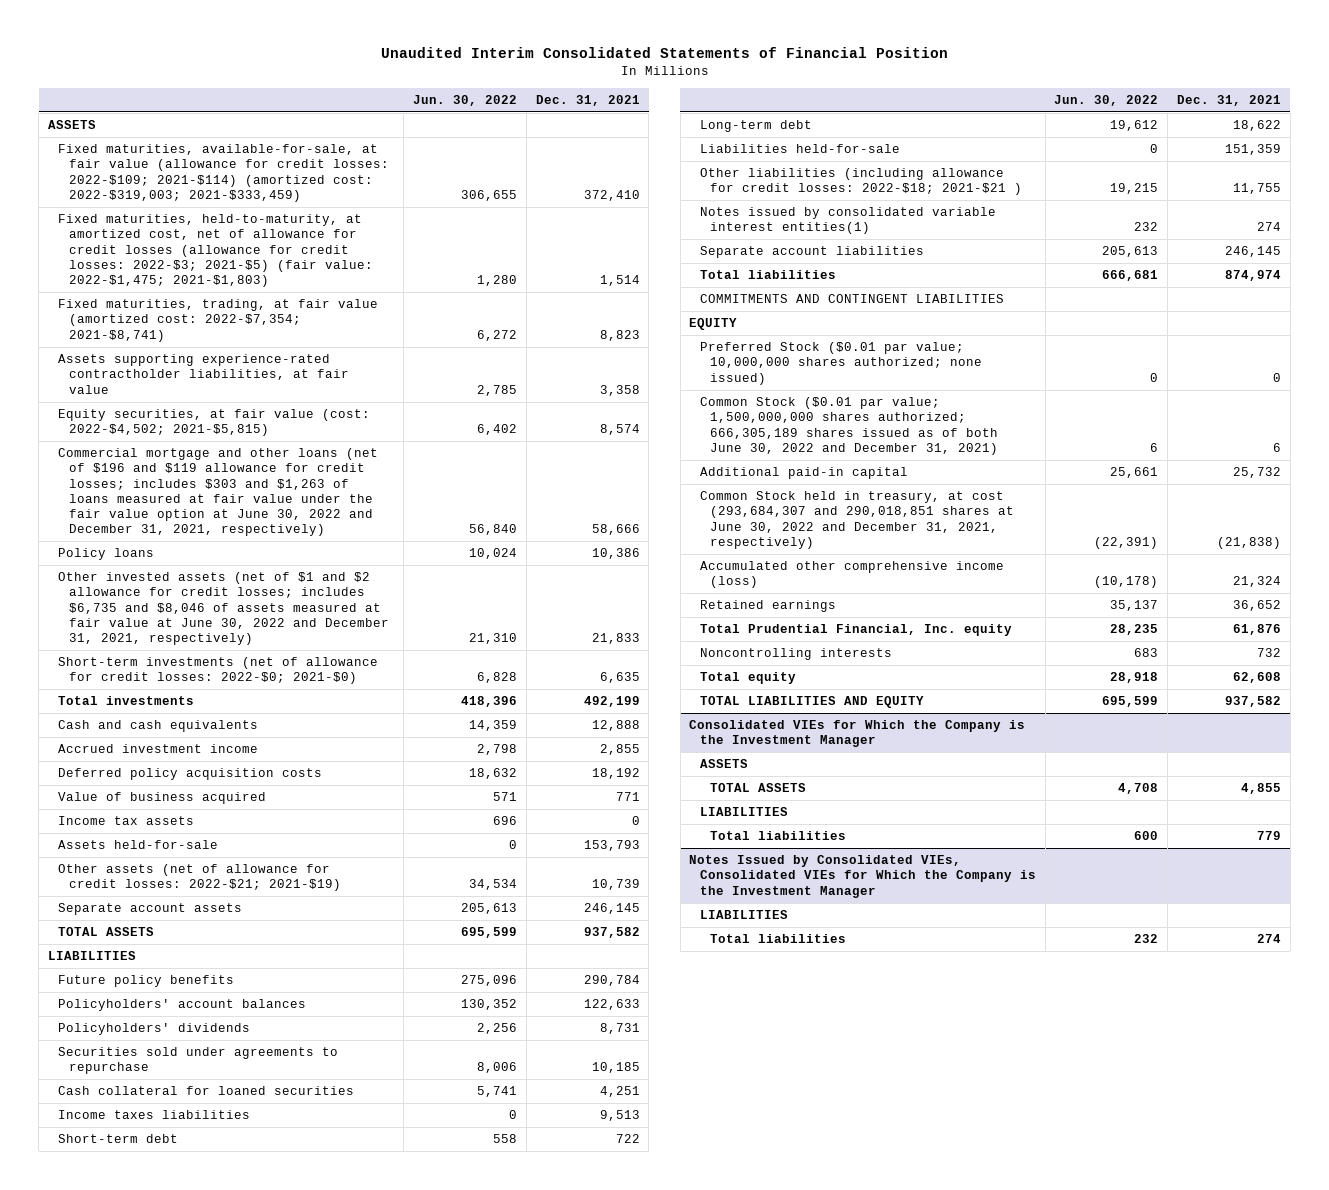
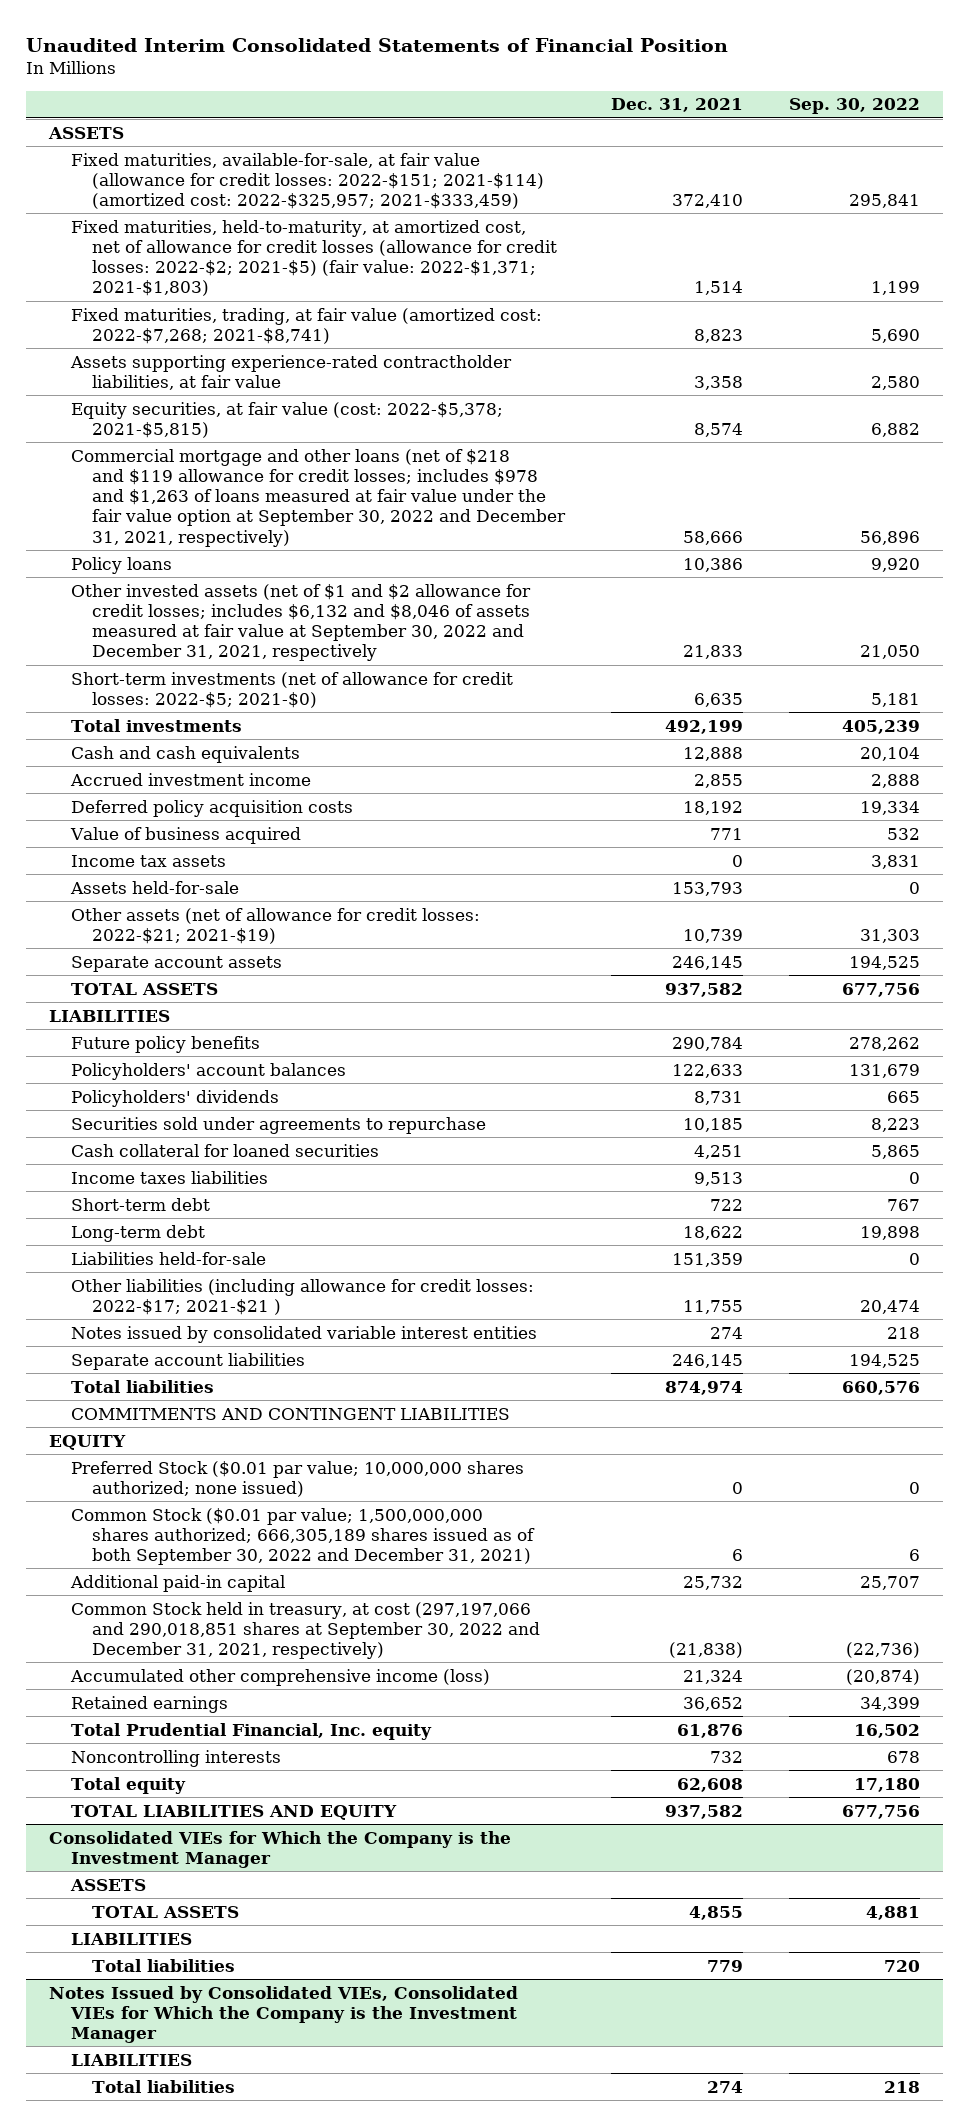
- | Jun. 30, 2022 | Dec. 31, 2021
+ | Dec. 31, 2021 | Sep. 30, 2022
- Fixed maturities, available-for-sale, at fair value (allowance for credit losses: 2022-$109; 2021-$114) (amortized cost: 2022-$319,003; 2021-$333,459) | 306,655 | 372,410
- Fixed maturities, held-to-maturity, at amortized cost, net of allowance for credit losses (allowance for credit losses: 2022-$3; 2021-$5) (fair value: 2022-$1,475; 2021-$1,803) | 1,280 | 1,514
- Fixed maturities, trading, at fair value (amortized cost: 2022-$7,354; 2021-$8,741) | 6,272 | 8,823
+ Fixed maturities, available-for-sale, at fair value (allowance for credit losses: 2022-$151; 2021-$114) (amortized cost: 2022-$325,957; 2021-$333,459) | 372,410 | 295,841
+ Fixed maturities, held-to-maturity, at amortized cost, net of allowance for credit losses (allowance for credit losses: 2022-$2; 2021-$5) (fair value: 2022-$1,371; 2021-$1,803) | 1,514 | 1,199
+ Fixed maturities, trading, at fair value (amortized cost: 2022-$7,268; 2021-$8,741) | 8,823 | 5,690
- Equity securities, at fair value (cost: 2022-$4,502; 2021-$5,815) | 6,402 | 8,574
- Commercial mortgage and other loans (net of $196 and $119 allowance for credit losses; includes $303 and $1,263 of loans measured at fair value under the fair value option at June 30, 2022 and December 31, 2021, respectively) | 56,840 | 58,666
+ Equity securities, at fair value (cost: 2022-$5,378; 2021-$5,815) | 8,574 | 6,882
+ Commercial mortgage and other loans (net of $218 and $119 allowance for credit losses; includes $978 and $1,263 of loans measured at fair value under the fair value option at September 30, 2022 and December 31, 2021, respectively) | 58,666 | 56,896
- Other invested assets (net of $1 and $2 allowance for credit losses; includes $6,735 and $8,046 of assets measured at fair value at June 30, 2022 and December 31, 2021, respectively) | 21,310 | 21,833
- Short-term investments (net of allowance for credit losses: 2022-$0; 2021-$0) | 6,828 | 6,635
+ Other invested assets (net of $1 and $2 allowance for credit losses; includes $6,132 and $8,046 of assets measured at fair value at September 30, 2022 and December 31, 2021, respectively | 21,833 | 21,050
+ Short-term investments (net of allowance for credit losses: 2022-$5; 2021-$0) | 6,635 | 5,181
- Other liabilities (including allowance for credit losses: 2022-$18; 2021-$21 ) | 19,215 | 11,755
- Notes issued by consolidated variable interest entities(1) | 232 | 274
+ Other liabilities (including allowance for credit losses: 2022-$17; 2021-$21 ) | 11,755 | 20,474
+ Notes issued by consolidated variable interest entities | 274 | 218
- Common Stock ($0.01 par value; 1,500,000,000 shares authorized; 666,305,189 shares issued as of both June 30, 2022 and December 31, 2021) | 6 | 6
+ Common Stock ($0.01 par value; 1,500,000,000 shares authorized; 666,305,189 shares issued as of both September 30, 2022 and December 31, 2021) | 6 | 6
- Common Stock held in treasury, at cost (293,684,307 and 290,018,851 shares at June 30, 2022 and December 31, 2021, respectively) | (22,391) | (21,838)
+ Common Stock held in treasury, at cost (297,197,066 and 290,018,851 shares at September 30, 2022 and December 31, 2021, respectively) | (21,838) | (22,736)

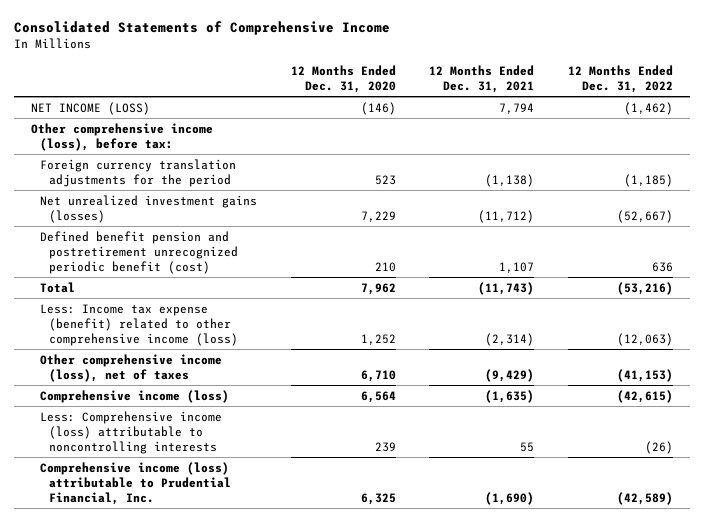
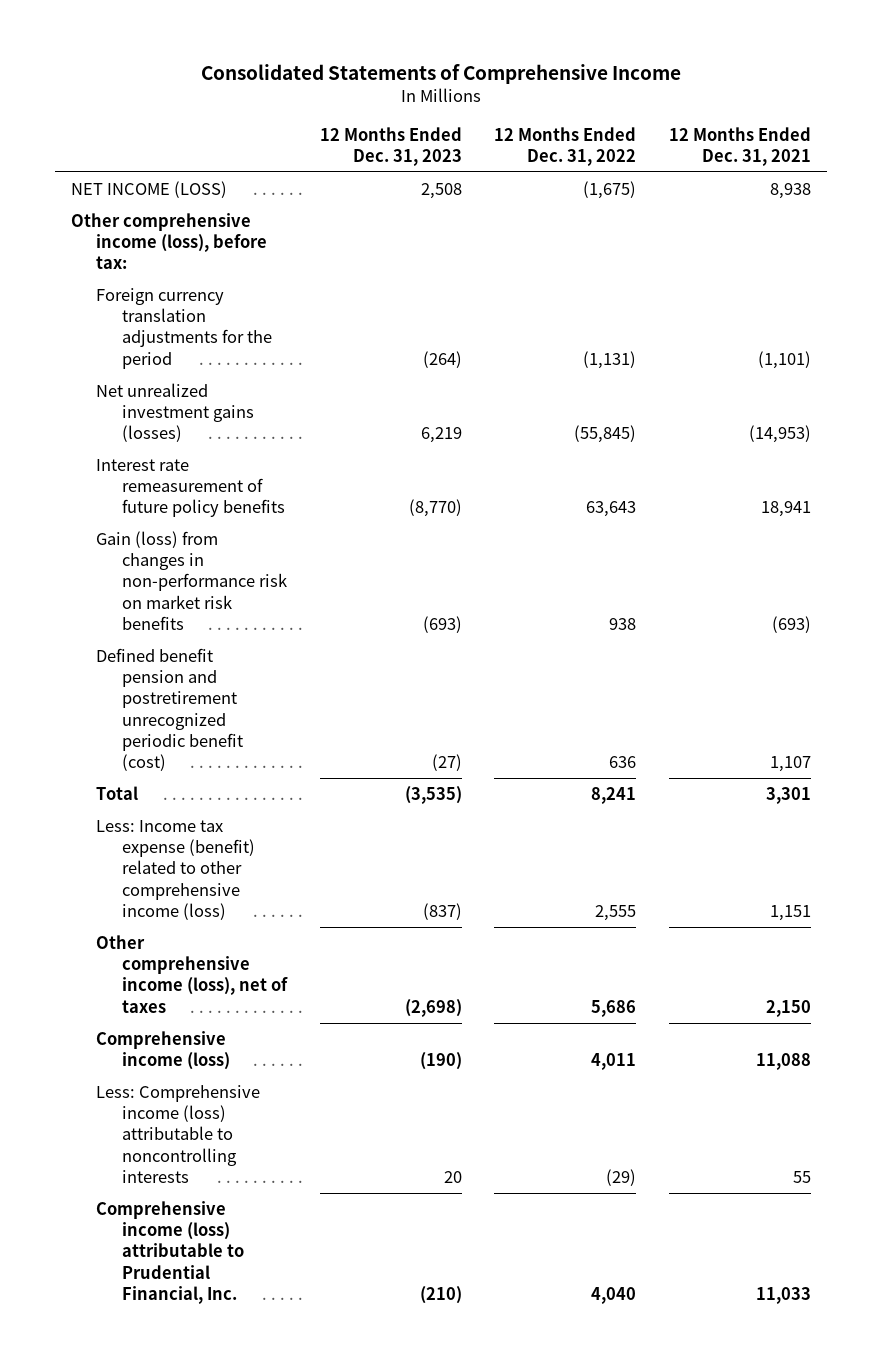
- | 12 Months Ended Dec. 31, 2020 | 12 Months Ended Dec. 31, 2021 | 12 Months Ended Dec. 31, 2022
+ | 12 Months Ended Dec. 31, 2023 | 12 Months Ended Dec. 31, 2022 | 12 Months Ended Dec. 31, 2021
- NET INCOME (LOSS) | (146) | 7,794 | (1,462)
+ NET INCOME (LOSS) | 2,508 | (1,675) | 8,938
- Foreign currency translation adjustments for the period | 523 | (1,138) | (1,185)
- Net unrealized investment gains (losses) | 7,229 | (11,712) | (52,667)
+ Foreign currency translation adjustments for the period | (264) | (1,131) | (1,101)
+ Net unrealized investment gains (losses) | 6,219 | (55,845) | (14,953)
+ Interest rate remeasurement of future policy benefits | (8,770) | 63,643 | 18,941
+ Gain (loss) from changes in non-performance risk on market risk benefits | (693) | 938 | (693)
- Total | 7,962 | (11,743) | (53,216)
- Less: Income tax expense (benefit) related to other comprehensive income (loss) | 1,252 | (2,314) | (12,063)
- Other comprehensive income (loss), net of taxes | 6,710 | (9,429) | (41,153)
- Comprehensive income (loss) | 6,564 | (1,635) | (42,615)
- Less: Comprehensive income (loss) attributable to noncontrolling interests | 239 | 55 | (26)
- Comprehensive income (loss) attributable to Prudential Financial, Inc. | 6,325 | (1,690) | (42,589)
+ Total | (3,535) | 8,241 | 3,301
+ Less: Income tax expense (benefit) related to other comprehensive income (loss) | (837) | 2,555 | 1,151
+ Other comprehensive income (loss), net of taxes | (2,698) | 5,686 | 2,150
+ Comprehensive income (loss) | (190) | 4,011 | 11,088
+ Less: Comprehensive income (loss) attributable to noncontrolling interests | 20 | (29) | 55
+ Comprehensive income (loss) attributable to Prudential Financial, Inc. | (210) | 4,040 | 11,033

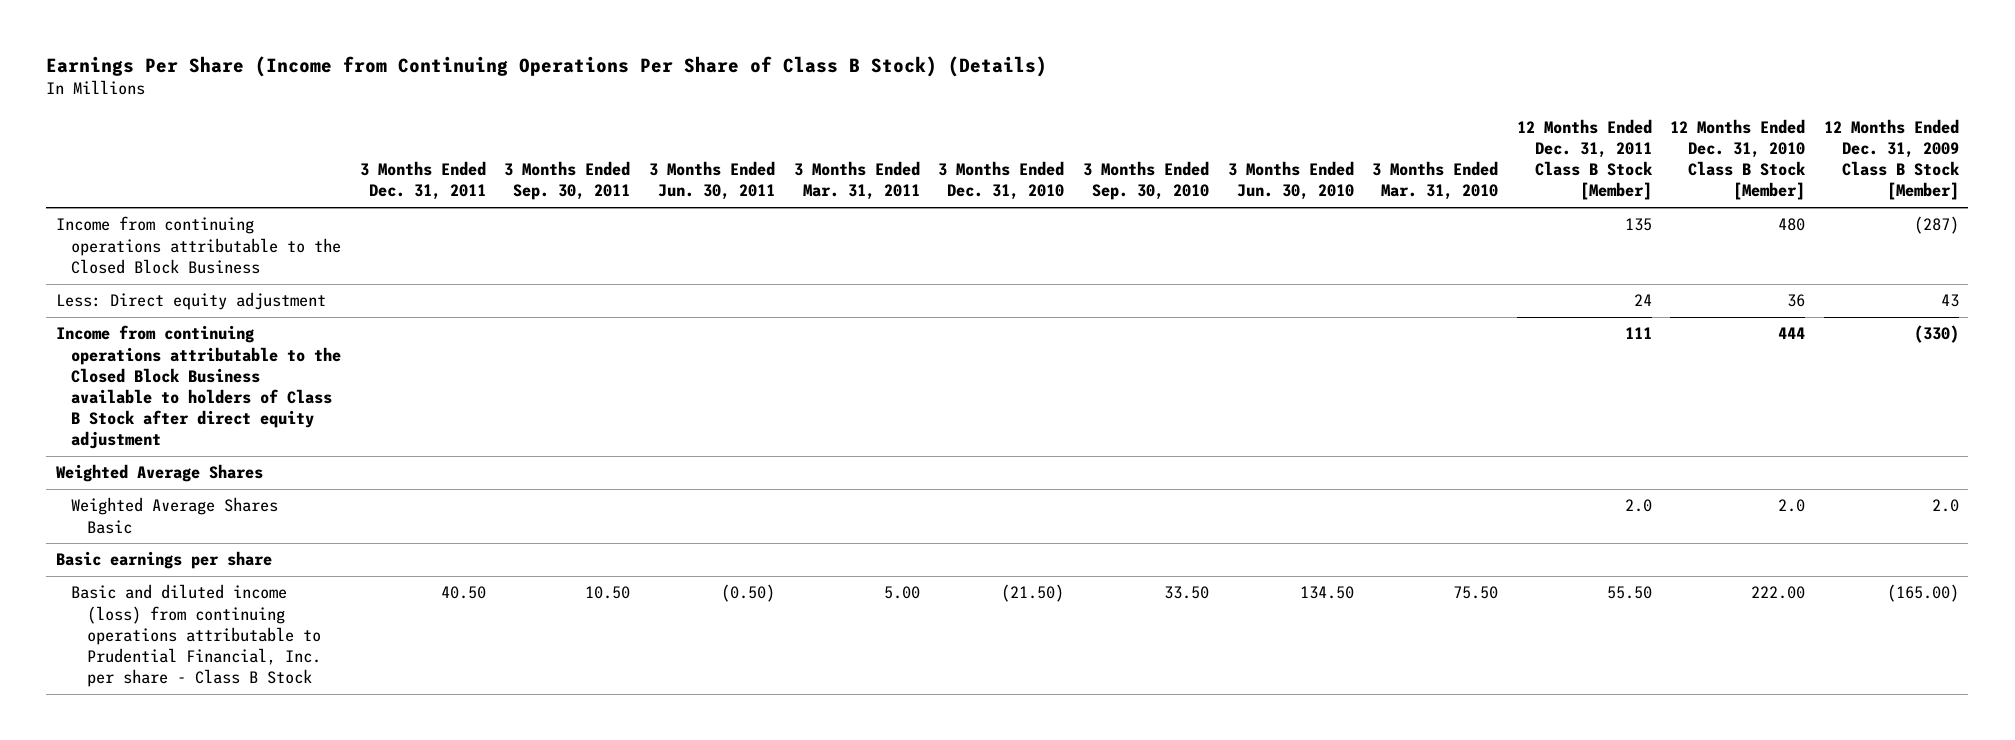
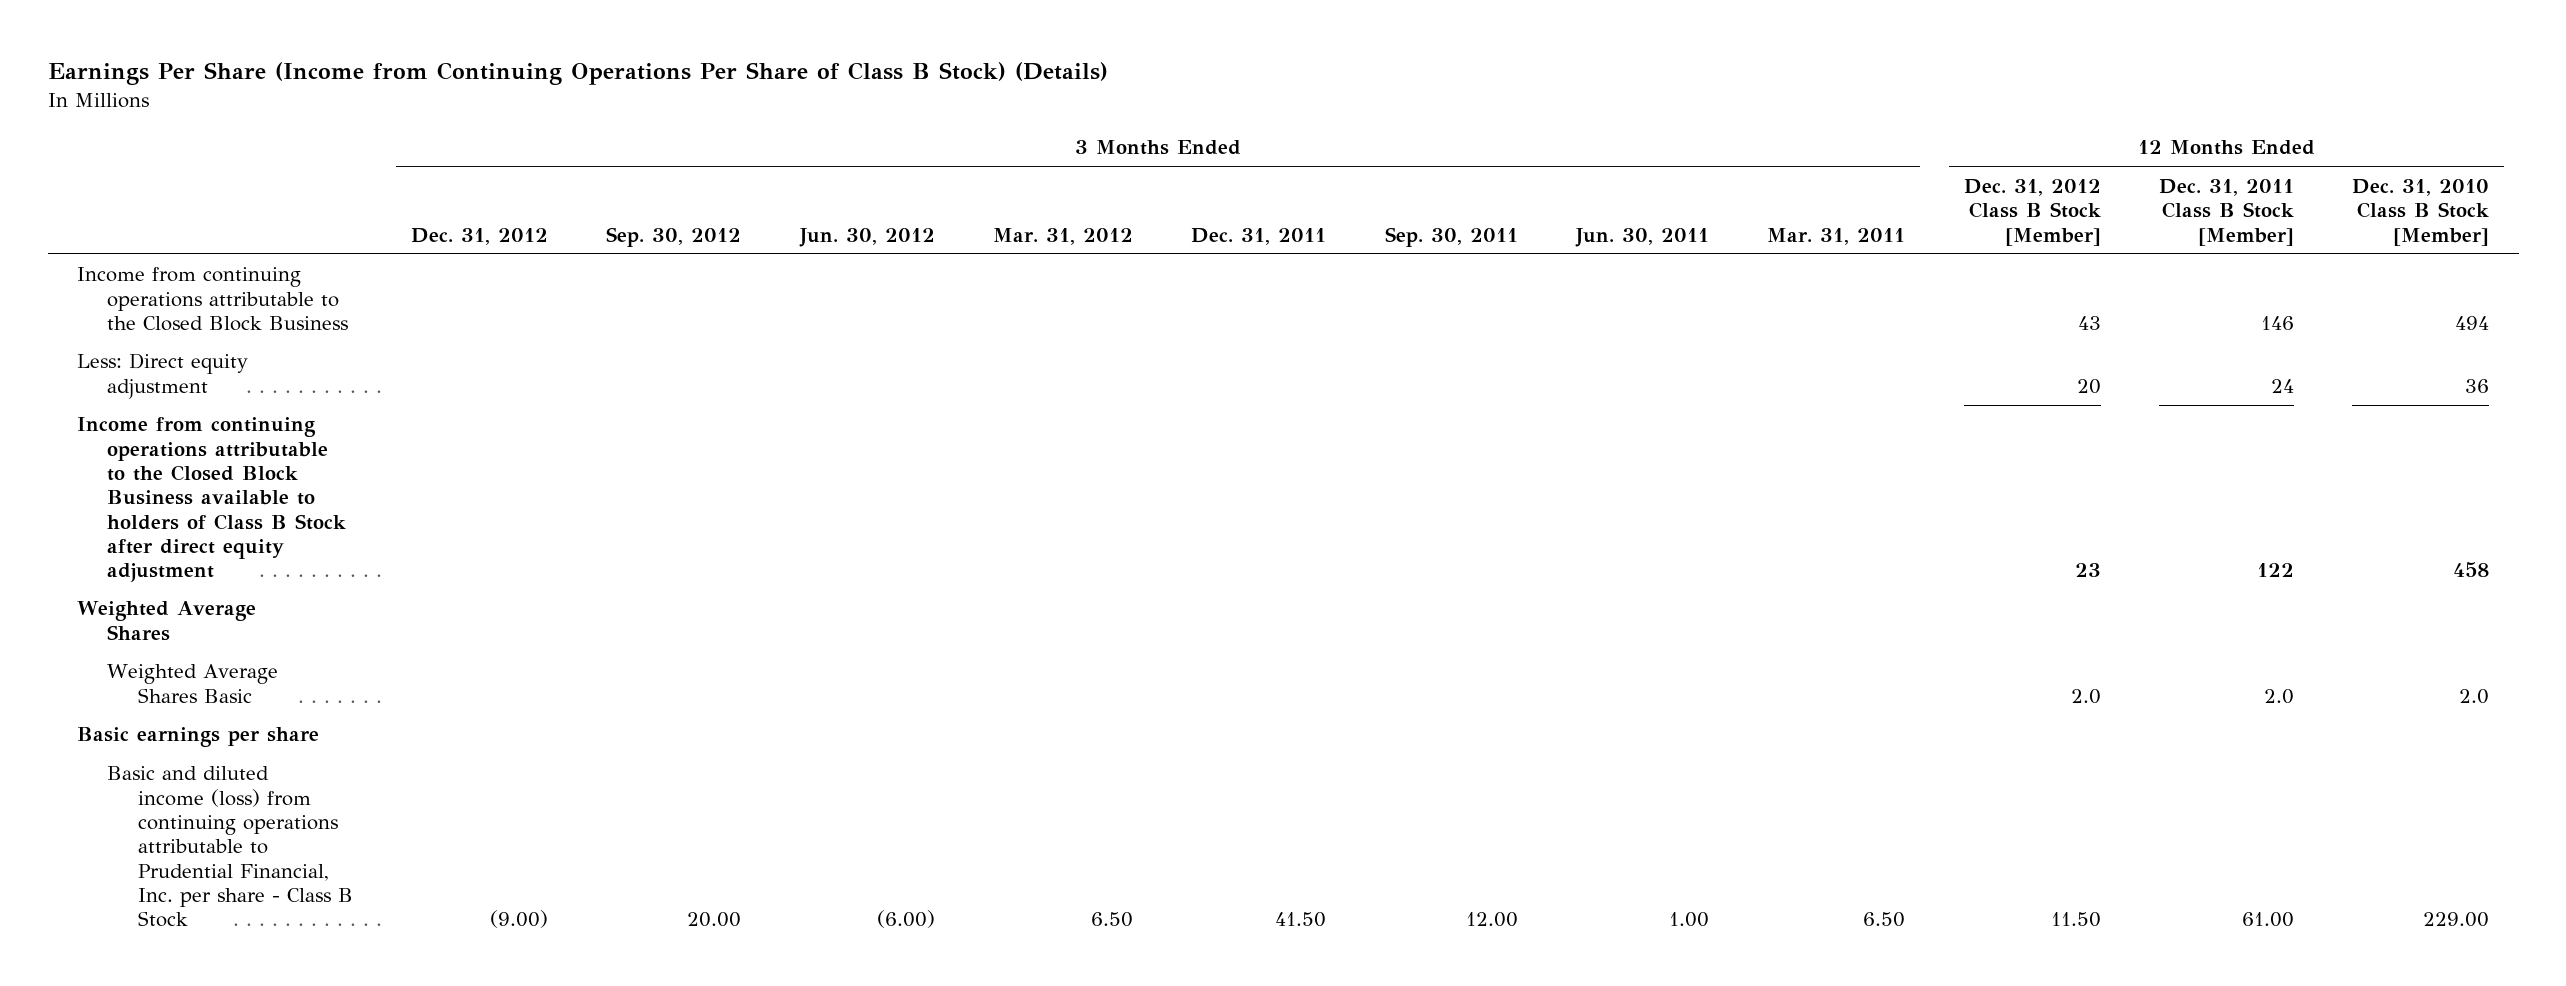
- | 3 Months Ended Dec. 31, 2011 | 3 Months Ended Sep. 30, 2011 | 3 Months Ended Jun. 30, 2011 | 3 Months Ended Mar. 31, 2011 | 3 Months Ended Dec. 31, 2010 | 3 Months Ended Sep. 30, 2010 | 3 Months Ended Jun. 30, 2010 | 3 Months Ended Mar. 31, 2010 | 12 Months Ended Dec. 31, 2011 Class B Stock [Member] | 12 Months Ended Dec. 31, 2010 Class B Stock [Member] | 12 Months Ended Dec. 31, 2009 Class B Stock [Member]
+ | 3 Months Ended Dec. 31, 2012 | 3 Months Ended Sep. 30, 2012 | 3 Months Ended Jun. 30, 2012 | 3 Months Ended Mar. 31, 2012 | 3 Months Ended Dec. 31, 2011 | 3 Months Ended Sep. 30, 2011 | 3 Months Ended Jun. 30, 2011 | 3 Months Ended Mar. 31, 2011 | 12 Months Ended Dec. 31, 2012 Class B Stock [Member] | 12 Months Ended Dec. 31, 2011 Class B Stock [Member] | 12 Months Ended Dec. 31, 2010 Class B Stock [Member]
- Income from continuing operations attributable to the Closed Block Business | | | | | | | | | 135 | 480 | (287)
+ Income from continuing operations attributable to the Closed Block Business | | | | | | | | | 43 | 146 | 494
- Income from continuing operations attributable to the Closed Block Business available to holders of Class B Stock after direct equity adjustment | | | | | | | | | 111 | 444 | (330)
+ Income from continuing operations attributable to the Closed Block Business available to holders of Class B Stock after direct equity adjustment | | | | | | | | | 23 | 122 | 458
- Basic and diluted income (loss) from continuing operations attributable to Prudential Financial, Inc. per share - Class B Stock | 40.50 | 10.50 | (0.50) | 5.00 | (21.50) | 33.50 | 134.50 | 75.50 | 55.50 | 222.00 | (165.00)
+ Basic and diluted income (loss) from continuing operations attributable to Prudential Financial, Inc. per share - Class B Stock | (9.00) | 20.00 | (6.00) | 6.50 | 41.50 | 12.00 | 1.00 | 6.50 | 11.50 | 61.00 | 229.00

